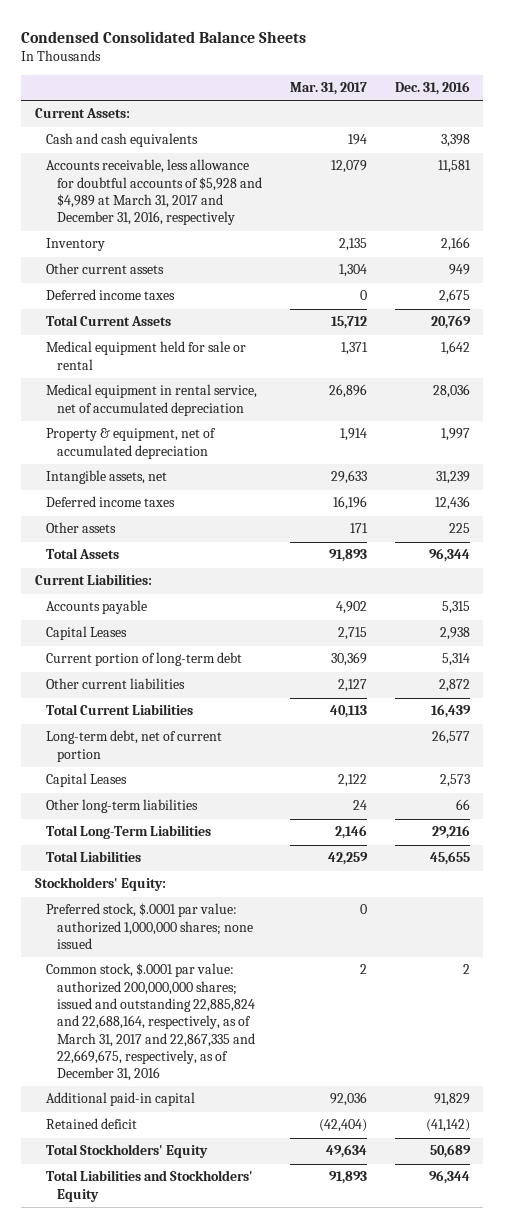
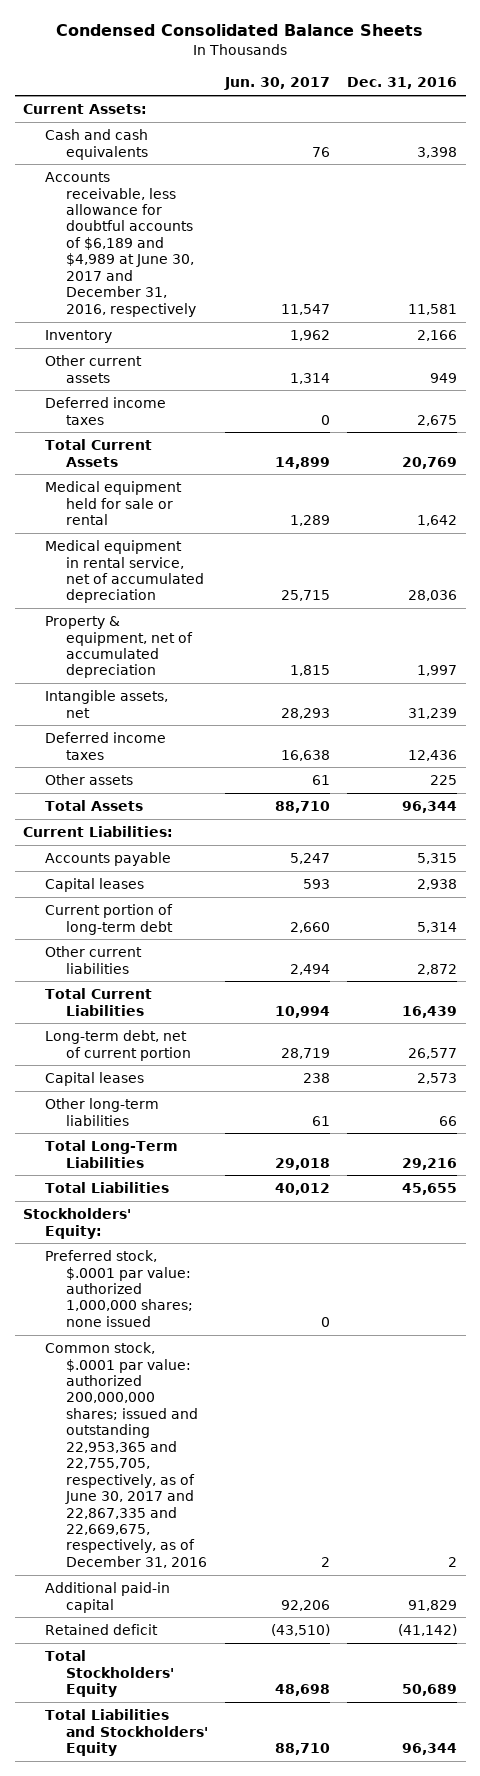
- | Mar. 31, 2017 | Dec. 31, 2016
+ | Jun. 30, 2017 | Dec. 31, 2016
- Accounts receivable, less allowance for doubtful accounts of $5,928 and $4,989 at March 31, 2017 and December 31, 2016, respectively | 12,079 | 11,581
+ Accounts receivable, less allowance for doubtful accounts of $6,189 and $4,989 at June 30, 2017 and December 31, 2016, respectively | 11,547 | 11,581
- Capital Leases | 2,715 | 2,938
+ Capital leases | 593 | 2,938
- Capital Leases | 2,122 | 2,573
+ Capital leases | 238 | 2,573
- Common stock, $.0001 par value: authorized 200,000,000 shares; issued and outstanding 22,885,824 and 22,688,164, respectively, as of March 31, 2017 and 22,867,335 and 22,669,675, respectively, as of December 31, 2016 | 2 | 2
+ Common stock, $.0001 par value: authorized 200,000,000 shares; issued and outstanding 22,953,365 and 22,755,705, respectively, as of June 30, 2017 and 22,867,335 and 22,669,675, respectively, as of December 31, 2016 | 2 | 2

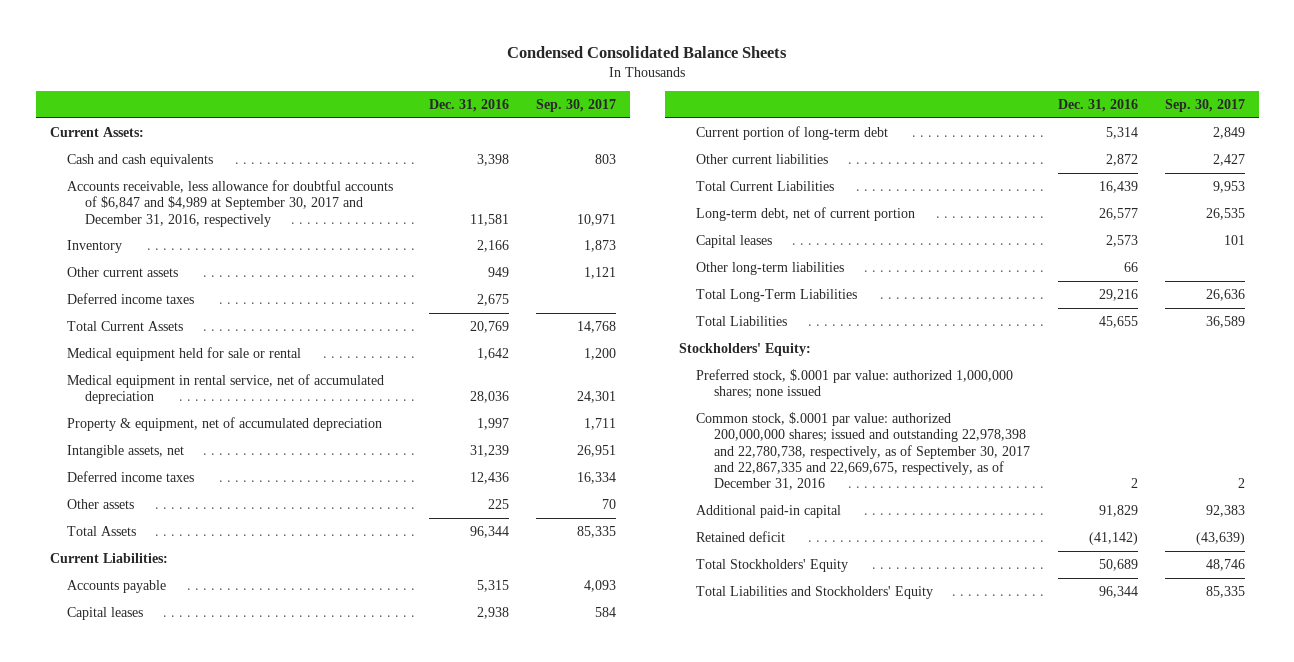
- | Jun. 30, 2017 | Dec. 31, 2016
+ | Dec. 31, 2016 | Sep. 30, 2017
- Accounts receivable, less allowance for doubtful accounts of $6,189 and $4,989 at June 30, 2017 and December 31, 2016, respectively | 11,547 | 11,581
+ Accounts receivable, less allowance for doubtful accounts of $6,847 and $4,989 at September 30, 2017 and December 31, 2016, respectively | 11,581 | 10,971
- Common stock, $.0001 par value: authorized 200,000,000 shares; issued and outstanding 22,953,365 and 22,755,705, respectively, as of June 30, 2017 and 22,867,335 and 22,669,675, respectively, as of December 31, 2016 | 2 | 2
+ Common stock, $.0001 par value: authorized 200,000,000 shares; issued and outstanding 22,978,398 and 22,780,738, respectively, as of September 30, 2017 and 22,867,335 and 22,669,675, respectively, as of December 31, 2016 | 2 | 2

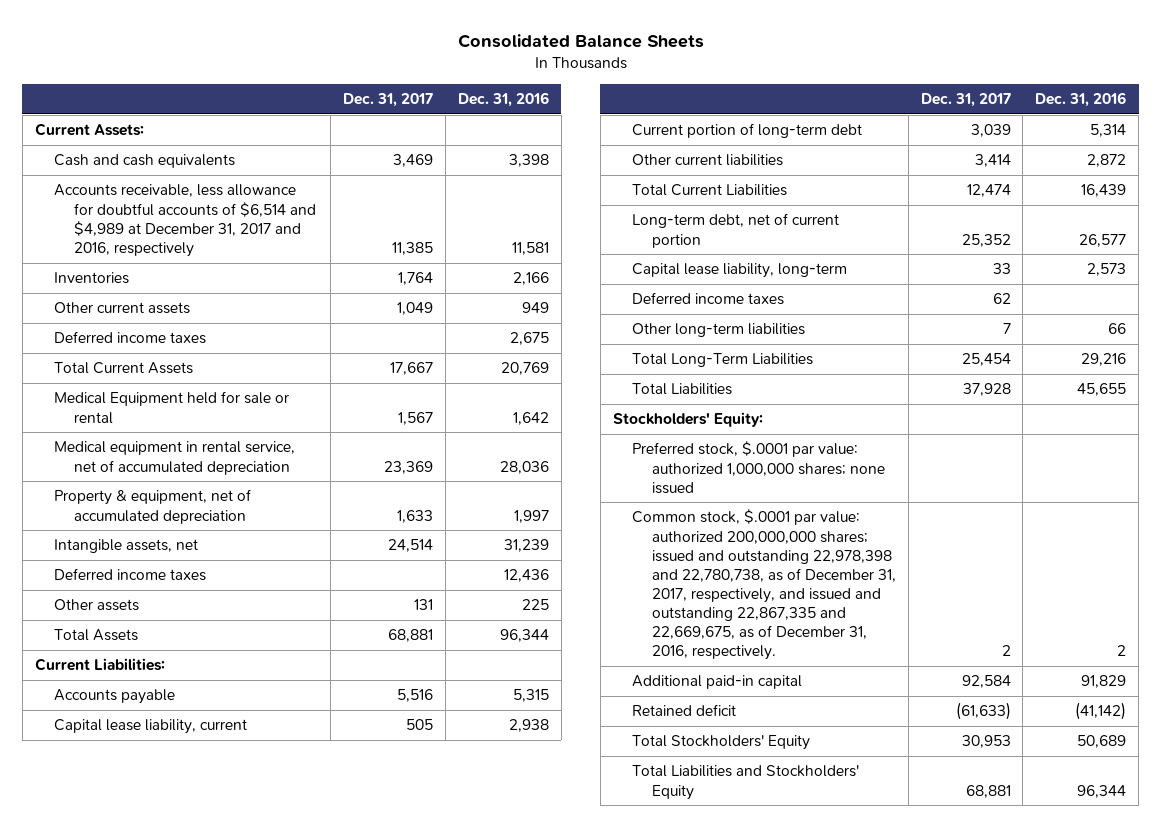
- Condensed Consolidated Balance Sheets
+ Consolidated Balance Sheets
- | Dec. 31, 2016 | Sep. 30, 2017
+ | Dec. 31, 2017 | Dec. 31, 2016
- Accounts receivable, less allowance for doubtful accounts of $6,847 and $4,989 at September 30, 2017 and December 31, 2016, respectively | 11,581 | 10,971
- Inventory | 2,166 | 1,873
+ Accounts receivable, less allowance for doubtful accounts of $6,514 and $4,989 at December 31, 2017 and 2016, respectively | 11,385 | 11,581
+ Inventories | 1,764 | 2,166
- Medical equipment held for sale or rental | 1,642 | 1,200
+ Medical Equipment held for sale or rental | 1,567 | 1,642
- Capital leases | 2,938 | 584
+ Capital lease liability, current | 505 | 2,938
- Capital leases | 2,573 | 101
+ Capital lease liability, long-term | 33 | 2,573
+ Deferred income taxes | 62 |
- Common stock, $.0001 par value: authorized 200,000,000 shares; issued and outstanding 22,978,398 and 22,780,738, respectively, as of September 30, 2017 and 22,867,335 and 22,669,675, respectively, as of December 31, 2016 | 2 | 2
+ Common stock, $.0001 par value: authorized 200,000,000 shares; issued and outstanding 22,978,398 and 22,780,738, as of December 31, 2017, respectively, and issued and outstanding 22,867,335 and 22,669,675, as of December 31, 2016, respectively. | 2 | 2

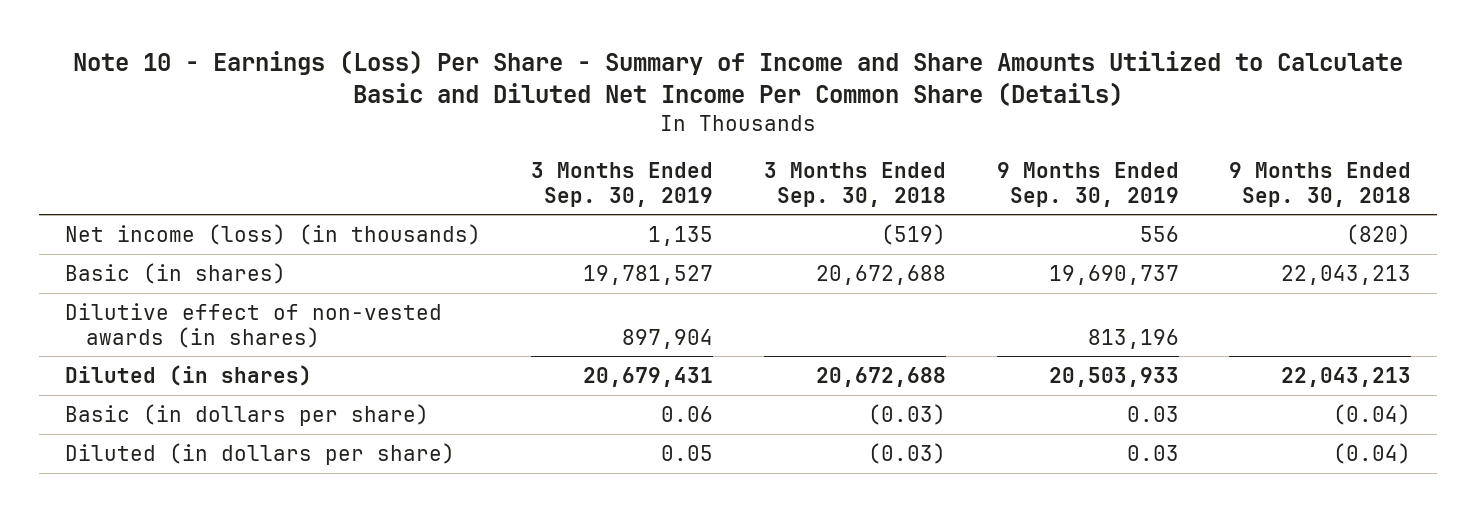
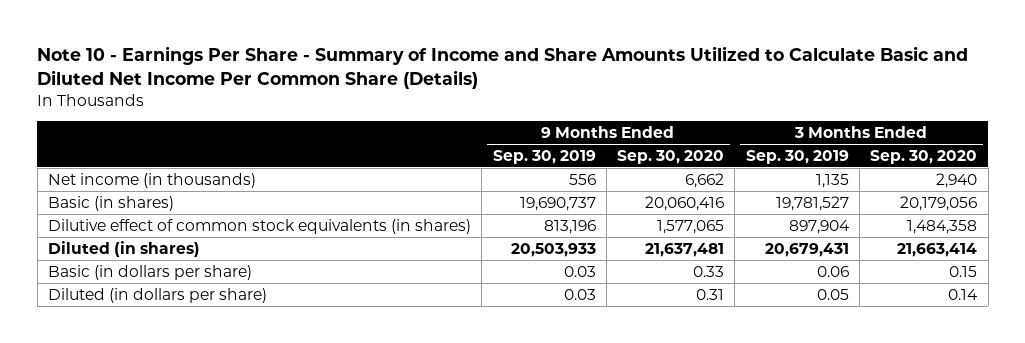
- Note 10 - Earnings (Loss) Per Share - Summary of Income and Share Amounts Utilized to Calculate Basic and Diluted Net Income Per Common Share (Details)
+ Note 10 - Earnings Per Share - Summary of Income and Share Amounts Utilized to Calculate Basic and Diluted Net Income Per Common Share (Details)
- | 3 Months Ended Sep. 30, 2019 | 3 Months Ended Sep. 30, 2018 | 9 Months Ended Sep. 30, 2019 | 9 Months Ended Sep. 30, 2018
+ | 9 Months Ended Sep. 30, 2019 | 9 Months Ended Sep. 30, 2020 | 3 Months Ended Sep. 30, 2019 | 3 Months Ended Sep. 30, 2020
- Net income (loss) (in thousands) | 1,135 | (519) | 556 | (820)
+ Net income (in thousands) | 556 | 6,662 | 1,135 | 2,940
- Dilutive effect of non-vested awards (in shares) | 897,904 | | 813,196 |
+ Dilutive effect of common stock equivalents (in shares) | 813,196 | 1,577,065 | 897,904 | 1,484,358

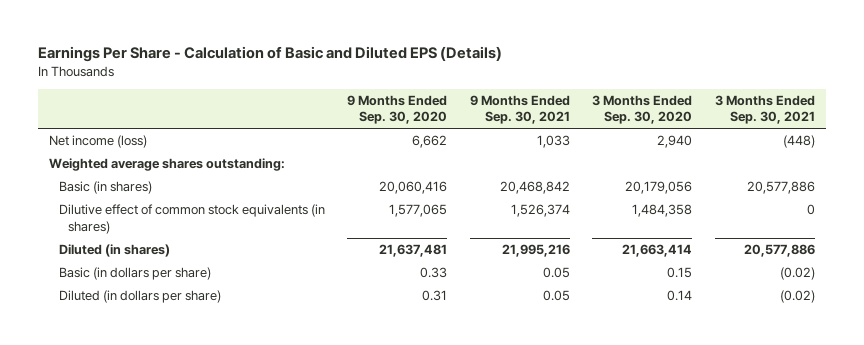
- Note 10 - Earnings Per Share - Summary of Income and Share Amounts Utilized to Calculate Basic and Diluted Net Income Per Common Share (Details)
+ Earnings Per Share - Calculation of Basic and Diluted EPS (Details)
- | 9 Months Ended Sep. 30, 2019 | 9 Months Ended Sep. 30, 2020 | 3 Months Ended Sep. 30, 2019 | 3 Months Ended Sep. 30, 2020
+ | 9 Months Ended Sep. 30, 2020 | 9 Months Ended Sep. 30, 2021 | 3 Months Ended Sep. 30, 2020 | 3 Months Ended Sep. 30, 2021
- Net income (in thousands) | 556 | 6,662 | 1,135 | 2,940
+ Net income (loss) | 6,662 | 1,033 | 2,940 | (448)
+ Weighted average shares outstanding:

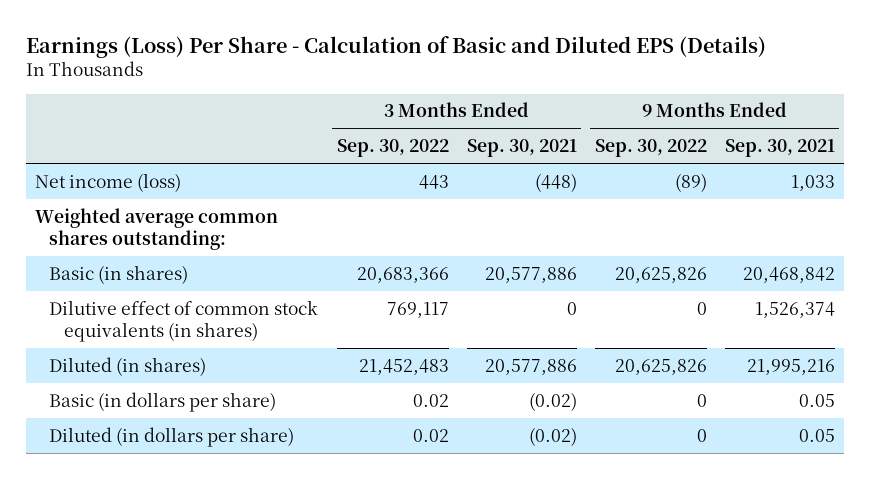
- Earnings Per Share - Calculation of Basic and Diluted EPS (Details)
+ Earnings (Loss) Per Share - Calculation of Basic and Diluted EPS (Details)
- | 9 Months Ended Sep. 30, 2020 | 9 Months Ended Sep. 30, 2021 | 3 Months Ended Sep. 30, 2020 | 3 Months Ended Sep. 30, 2021
+ | 3 Months Ended Sep. 30, 2022 | 3 Months Ended Sep. 30, 2021 | 9 Months Ended Sep. 30, 2022 | 9 Months Ended Sep. 30, 2021
- Weighted average shares outstanding:
+ Weighted average common shares outstanding:

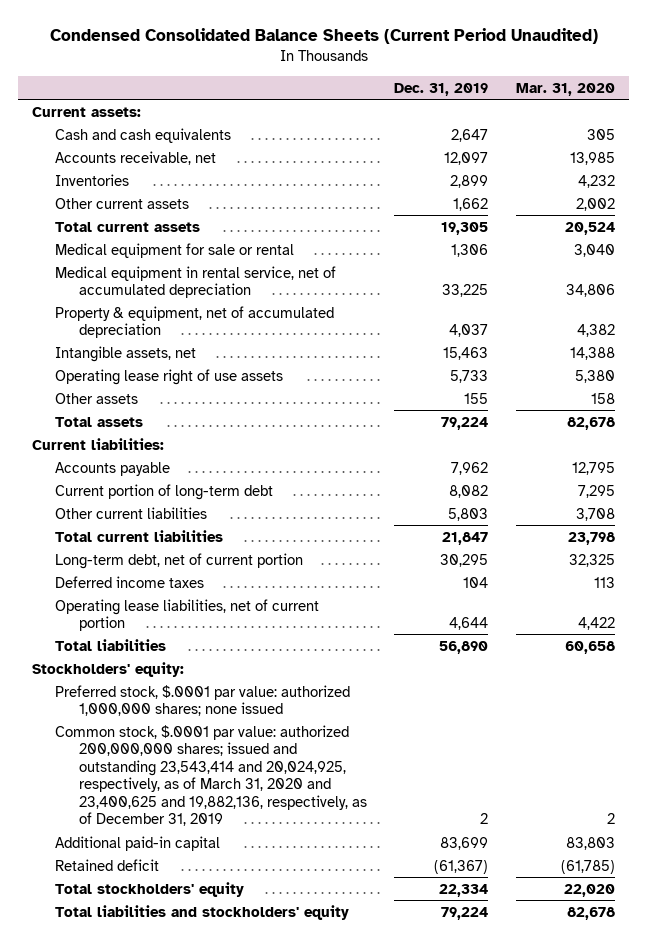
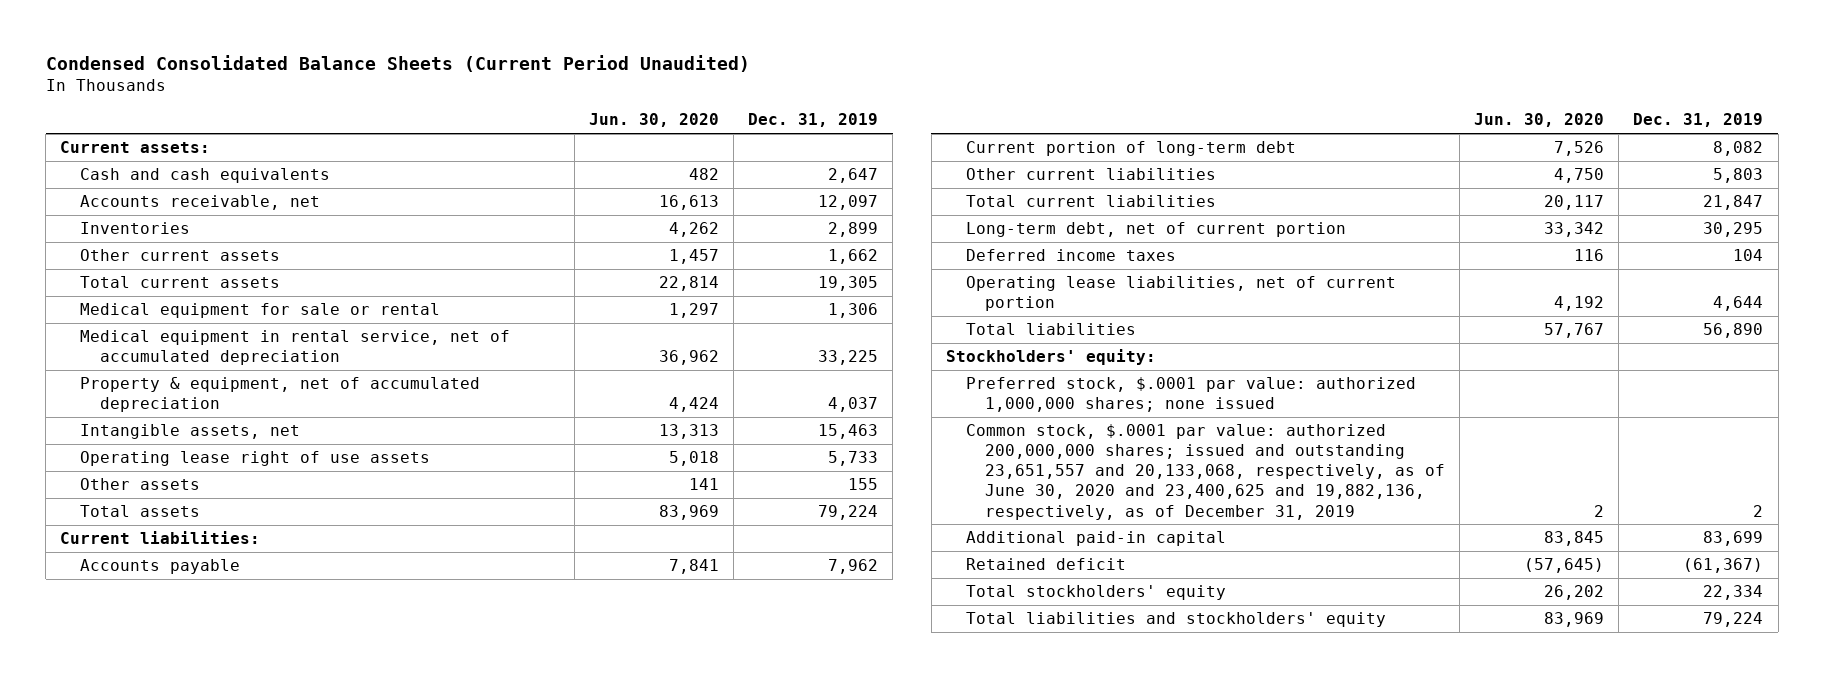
- | Dec. 31, 2019 | Mar. 31, 2020
+ | Jun. 30, 2020 | Dec. 31, 2019
- Common stock, $.0001 par value: authorized 200,000,000 shares; issued and outstanding 23,543,414 and 20,024,925, respectively, as of March 31, 2020 and 23,400,625 and 19,882,136, respectively, as of December 31, 2019 | 2 | 2
+ Common stock, $.0001 par value: authorized 200,000,000 shares; issued and outstanding 23,651,557 and 20,133,068, respectively, as of June 30, 2020 and 23,400,625 and 19,882,136, respectively, as of December 31, 2019 | 2 | 2

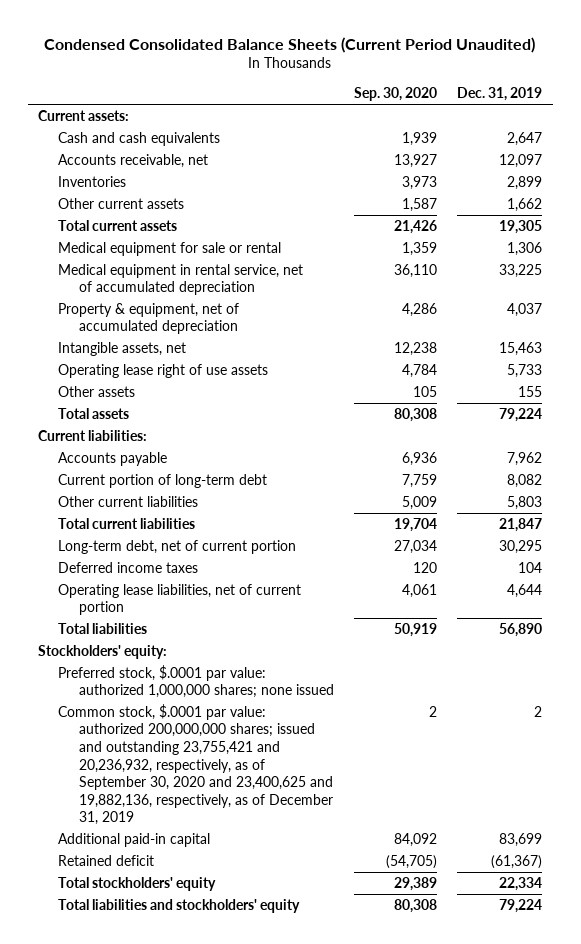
- | Jun. 30, 2020 | Dec. 31, 2019
+ | Sep. 30, 2020 | Dec. 31, 2019
- Common stock, $.0001 par value: authorized 200,000,000 shares; issued and outstanding 23,651,557 and 20,133,068, respectively, as of June 30, 2020 and 23,400,625 and 19,882,136, respectively, as of December 31, 2019 | 2 | 2
+ Common stock, $.0001 par value: authorized 200,000,000 shares; issued and outstanding 23,755,421 and 20,236,932, respectively, as of September 30, 2020 and 23,400,625 and 19,882,136, respectively, as of December 31, 2019 | 2 | 2

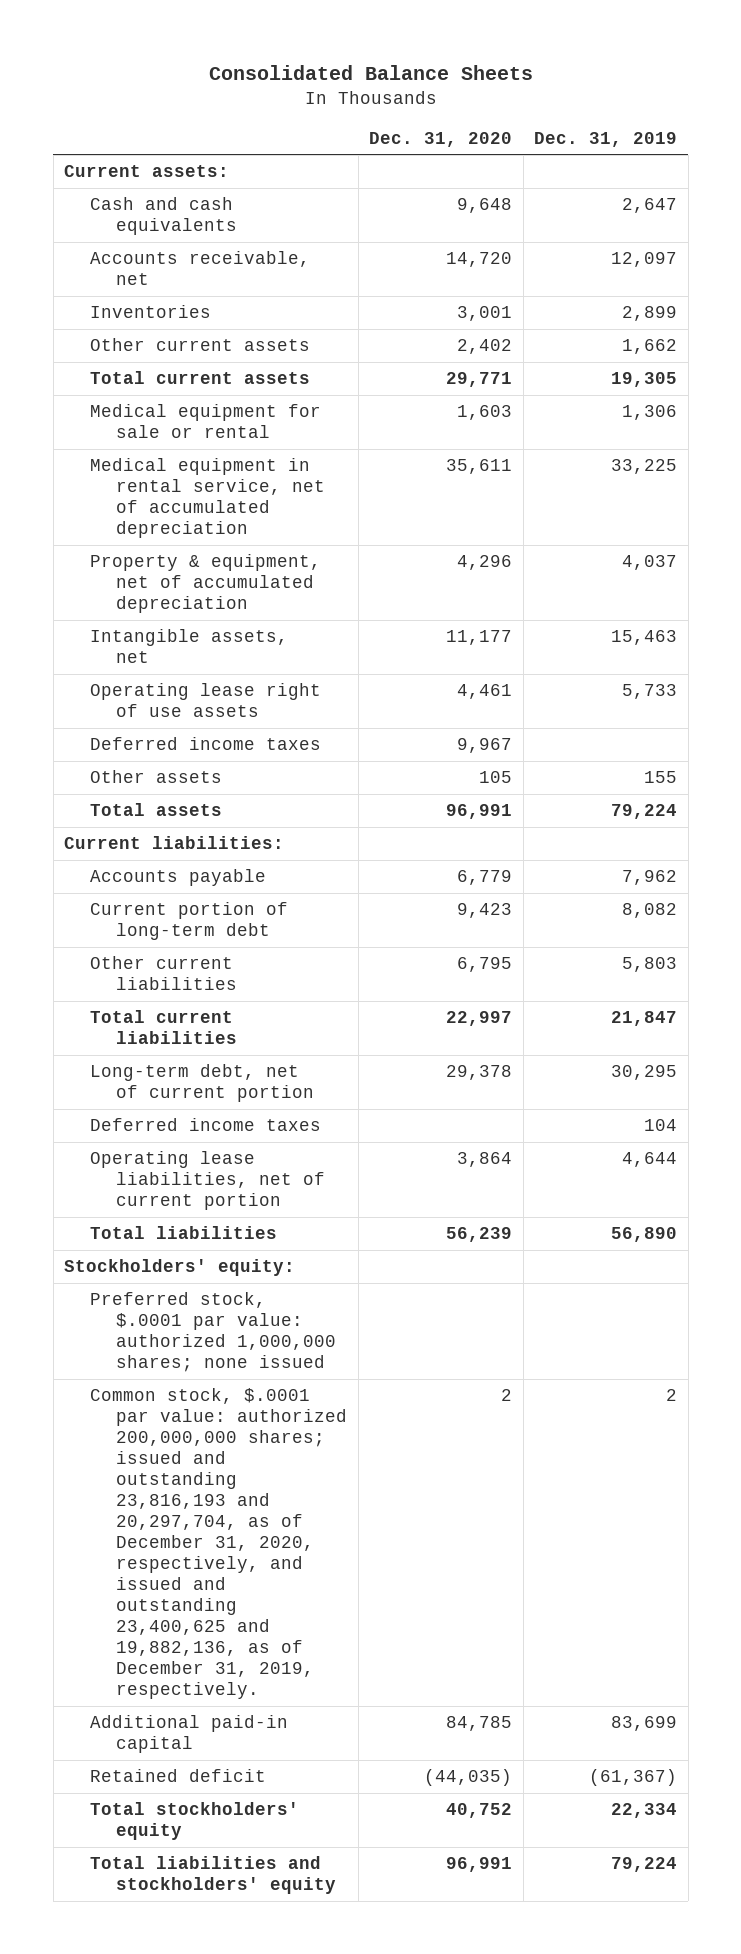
- Condensed Consolidated Balance Sheets (Current Period Unaudited)
+ Consolidated Balance Sheets
- | Sep. 30, 2020 | Dec. 31, 2019
+ | Dec. 31, 2020 | Dec. 31, 2019
+ Deferred income taxes | 9,967 |
- Common stock, $.0001 par value: authorized 200,000,000 shares; issued and outstanding 23,755,421 and 20,236,932, respectively, as of September 30, 2020 and 23,400,625 and 19,882,136, respectively, as of December 31, 2019 | 2 | 2
+ Common stock, $.0001 par value: authorized 200,000,000 shares; issued and outstanding 23,816,193 and 20,297,704, as of December 31, 2020, respectively, and issued and outstanding 23,400,625 and 19,882,136, as of December 31, 2019, respectively. | 2 | 2

